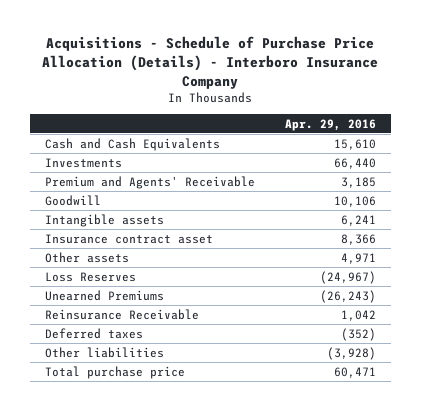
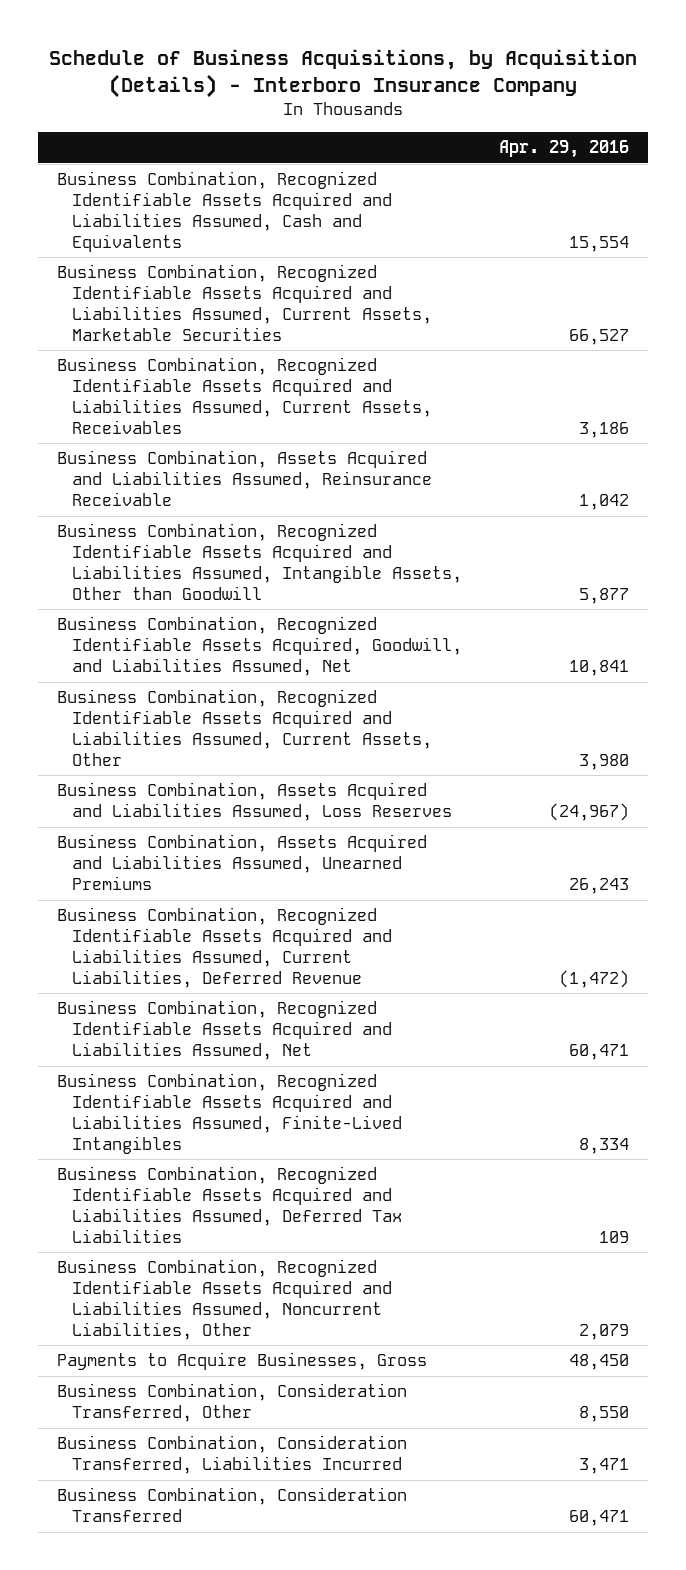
- Acquisitions - Schedule of Purchase Price Allocation (Details) - Interboro Insurance Company
+ Schedule of Business Acquisitions, by Acquisition (Details) - Interboro Insurance Company
- Cash and Cash Equivalents | 15,610
- Investments | 66,440
- Premium and Agents' Receivable | 3,185
- Goodwill | 10,106
- Intangible assets | 6,241
- Insurance contract asset | 8,366
- Other assets | 4,971
- Loss Reserves | (24,967)
- Unearned Premiums | (26,243)
- Reinsurance Receivable | 1,042
- Deferred taxes | (352)
- Other liabilities | (3,928)
- Total purchase price | 60,471
+ Business Combination, Recognized Identifiable Assets Acquired and Liabilities Assumed, Cash and Equivalents | 15,554
+ Business Combination, Recognized Identifiable Assets Acquired and Liabilities Assumed, Current Assets, Marketable Securities | 66,527
+ Business Combination, Recognized Identifiable Assets Acquired and Liabilities Assumed, Current Assets, Receivables | 3,186
+ Business Combination, Assets Acquired and Liabilities Assumed, Reinsurance Receivable | 1,042
+ Business Combination, Recognized Identifiable Assets Acquired and Liabilities Assumed, Intangible Assets, Other than Goodwill | 5,877
+ Business Combination, Recognized Identifiable Assets Acquired, Goodwill, and Liabilities Assumed, Net | 10,841
+ Business Combination, Recognized Identifiable Assets Acquired and Liabilities Assumed, Current Assets, Other | 3,980
+ Business Combination, Assets Acquired and Liabilities Assumed, Loss Reserves | (24,967)
+ Business Combination, Assets Acquired and Liabilities Assumed, Unearned Premiums | 26,243
+ Business Combination, Recognized Identifiable Assets Acquired and Liabilities Assumed, Current Liabilities, Deferred Revenue | (1,472)
+ Business Combination, Recognized Identifiable Assets Acquired and Liabilities Assumed, Net | 60,471
+ Business Combination, Recognized Identifiable Assets Acquired and Liabilities Assumed, Finite-Lived Intangibles | 8,334
+ Business Combination, Recognized Identifiable Assets Acquired and Liabilities Assumed, Deferred Tax Liabilities | 109
+ Business Combination, Recognized Identifiable Assets Acquired and Liabilities Assumed, Noncurrent Liabilities, Other | 2,079
+ Payments to Acquire Businesses, Gross | 48,450
+ Business Combination, Consideration Transferred, Other | 8,550
+ Business Combination, Consideration Transferred, Liabilities Incurred | 3,471
+ Business Combination, Consideration Transferred | 60,471

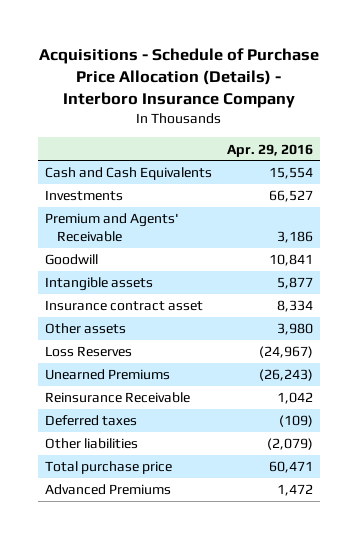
- Schedule of Business Acquisitions, by Acquisition (Details) - Interboro Insurance Company
+ Acquisitions - Schedule of Purchase Price Allocation (Details) - Interboro Insurance Company
- Business Combination, Recognized Identifiable Assets Acquired and Liabilities Assumed, Cash and Equivalents | 15,554
- Business Combination, Recognized Identifiable Assets Acquired and Liabilities Assumed, Current Assets, Marketable Securities | 66,527
- Business Combination, Recognized Identifiable Assets Acquired and Liabilities Assumed, Current Assets, Receivables | 3,186
- Business Combination, Assets Acquired and Liabilities Assumed, Reinsurance Receivable | 1,042
- Business Combination, Recognized Identifiable Assets Acquired and Liabilities Assumed, Intangible Assets, Other than Goodwill | 5,877
- Business Combination, Recognized Identifiable Assets Acquired, Goodwill, and Liabilities Assumed, Net | 10,841
- Business Combination, Recognized Identifiable Assets Acquired and Liabilities Assumed, Current Assets, Other | 3,980
- Business Combination, Assets Acquired and Liabilities Assumed, Loss Reserves | (24,967)
- Business Combination, Assets Acquired and Liabilities Assumed, Unearned Premiums | 26,243
- Business Combination, Recognized Identifiable Assets Acquired and Liabilities Assumed, Current Liabilities, Deferred Revenue | (1,472)
- Business Combination, Recognized Identifiable Assets Acquired and Liabilities Assumed, Net | 60,471
- Business Combination, Recognized Identifiable Assets Acquired and Liabilities Assumed, Finite-Lived Intangibles | 8,334
- Business Combination, Recognized Identifiable Assets Acquired and Liabilities Assumed, Deferred Tax Liabilities | 109
- Business Combination, Recognized Identifiable Assets Acquired and Liabilities Assumed, Noncurrent Liabilities, Other | 2,079
- Payments to Acquire Businesses, Gross | 48,450
- Business Combination, Consideration Transferred, Other | 8,550
- Business Combination, Consideration Transferred, Liabilities Incurred | 3,471
- Business Combination, Consideration Transferred | 60,471
+ Cash and Cash Equivalents | 15,554
+ Investments | 66,527
+ Premium and Agents' Receivable | 3,186
+ Goodwill | 10,841
+ Intangible assets | 5,877
+ Insurance contract asset | 8,334
+ Other assets | 3,980
+ Loss Reserves | (24,967)
+ Unearned Premiums | (26,243)
+ Reinsurance Receivable | 1,042
+ Deferred taxes | (109)
+ Other liabilities | (2,079)
+ Total purchase price | 60,471
+ Advanced Premiums | 1,472

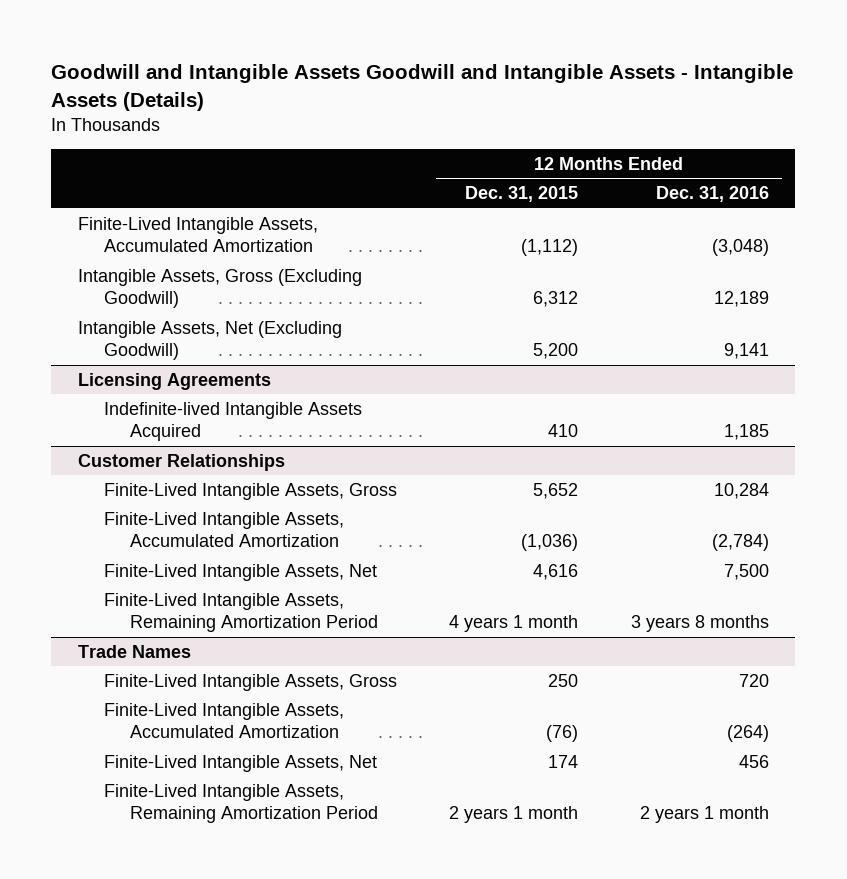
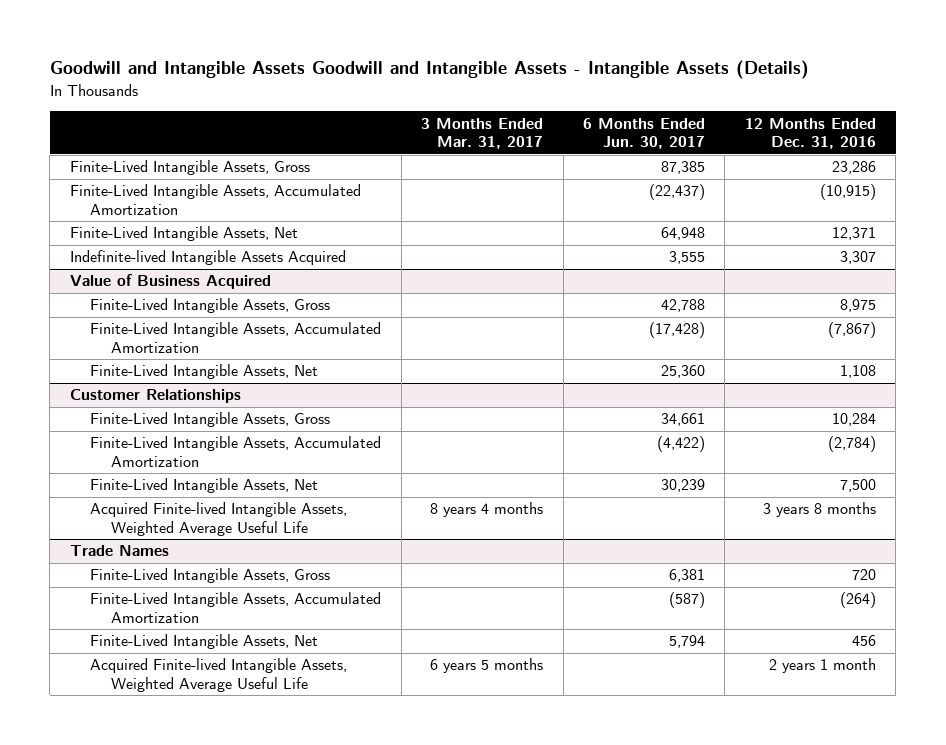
- | 12 Months Ended Dec. 31, 2015 | 12 Months Ended Dec. 31, 2016
+ | 3 Months Ended Mar. 31, 2017 | 6 Months Ended Jun. 30, 2017 | 12 Months Ended Dec. 31, 2016
- Finite-Lived Intangible Assets, Accumulated Amortization | (1,112) | (3,048)
- Intangible Assets, Gross (Excluding Goodwill) | 6,312 | 12,189
- Intangible Assets, Net (Excluding Goodwill) | 5,200 | 9,141
- Licensing Agreements
- Indefinite-lived Intangible Assets Acquired | 410 | 1,185
+ Finite-Lived Intangible Assets, Gross | | 87,385 | 23,286
+ Finite-Lived Intangible Assets, Accumulated Amortization | | (22,437) | (10,915)
+ Finite-Lived Intangible Assets, Net | | 64,948 | 12,371
+ Indefinite-lived Intangible Assets Acquired | | 3,555 | 3,307
+ Value of Business Acquired
+ Finite-Lived Intangible Assets, Gross | | 42,788 | 8,975
+ Finite-Lived Intangible Assets, Accumulated Amortization | | (17,428) | (7,867)
+ Finite-Lived Intangible Assets, Net | | 25,360 | 1,108
@ Customer Relationships
- Finite-Lived Intangible Assets, Remaining Amortization Period | 4 years 1 month | 3 years 8 months
+ Acquired Finite-lived Intangible Assets, Weighted Average Useful Life | 8 years 4 months | | 3 years 8 months
@ Trade Names
- Finite-Lived Intangible Assets, Remaining Amortization Period | 2 years 1 month | 2 years 1 month
+ Acquired Finite-lived Intangible Assets, Weighted Average Useful Life | 6 years 5 months | | 2 years 1 month

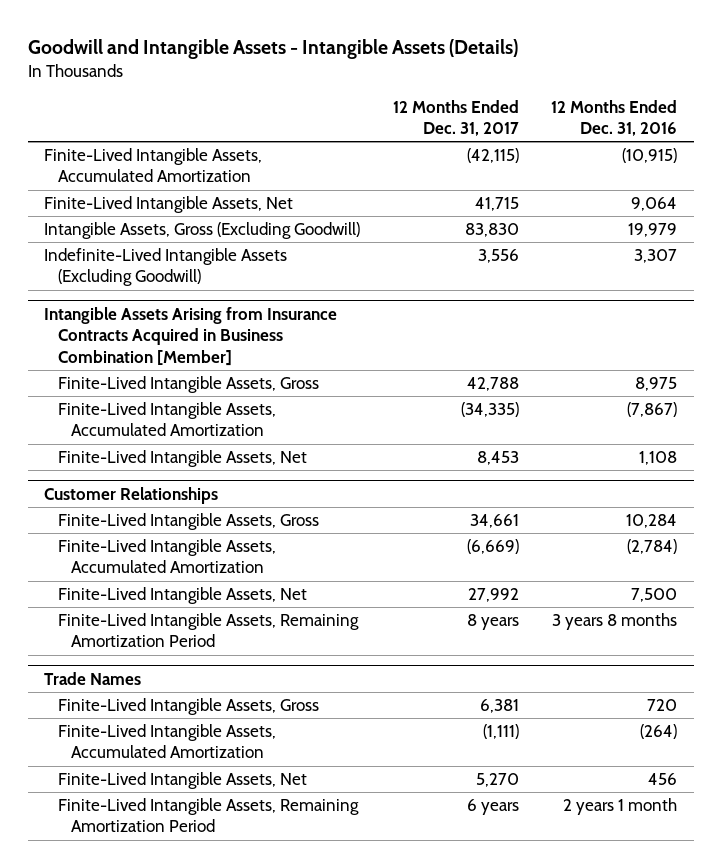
- Goodwill and Intangible Assets Goodwill and Intangible Assets - Intangible Assets (Details)
+ Goodwill and Intangible Assets - Intangible Assets (Details)
- | 3 Months Ended Mar. 31, 2017 | 6 Months Ended Jun. 30, 2017 | 12 Months Ended Dec. 31, 2016
+ | 12 Months Ended Dec. 31, 2017 | 12 Months Ended Dec. 31, 2016
- Finite-Lived Intangible Assets, Gross | | 87,385 | 23,286
- Finite-Lived Intangible Assets, Net | | 64,948 | 12,371
- Indefinite-lived Intangible Assets Acquired | | 3,555 | 3,307
- Value of Business Acquired
+ Finite-Lived Intangible Assets, Net | 41,715 | 9,064
+ Intangible Assets, Gross (Excluding Goodwill) | 83,830 | 19,979
+ Indefinite-Lived Intangible Assets (Excluding Goodwill) | 3,556 | 3,307
+ Intangible Assets Arising from Insurance Contracts Acquired in Business Combination [Member]
@ Customer Relationships
- Acquired Finite-lived Intangible Assets, Weighted Average Useful Life | 8 years 4 months | | 3 years 8 months
+ Finite-Lived Intangible Assets, Remaining Amortization Period | 8 years | 3 years 8 months
@ Trade Names
- Acquired Finite-lived Intangible Assets, Weighted Average Useful Life | 6 years 5 months | | 2 years 1 month
+ Finite-Lived Intangible Assets, Remaining Amortization Period | 6 years | 2 years 1 month

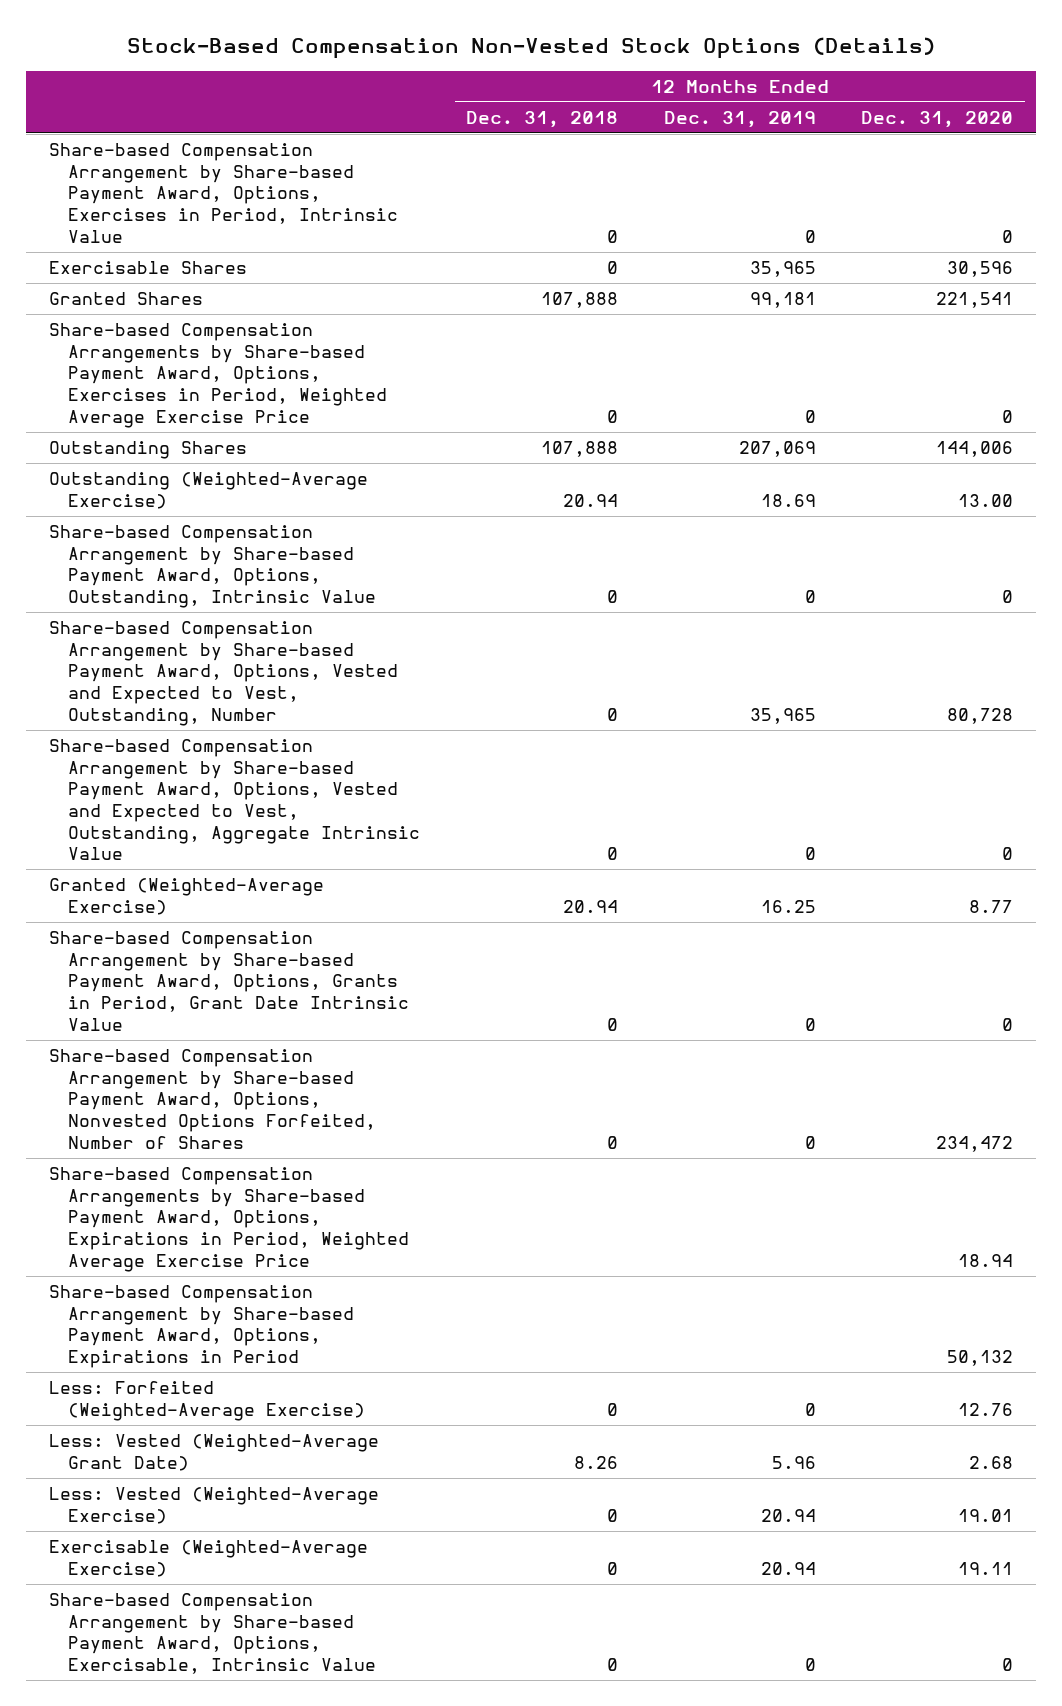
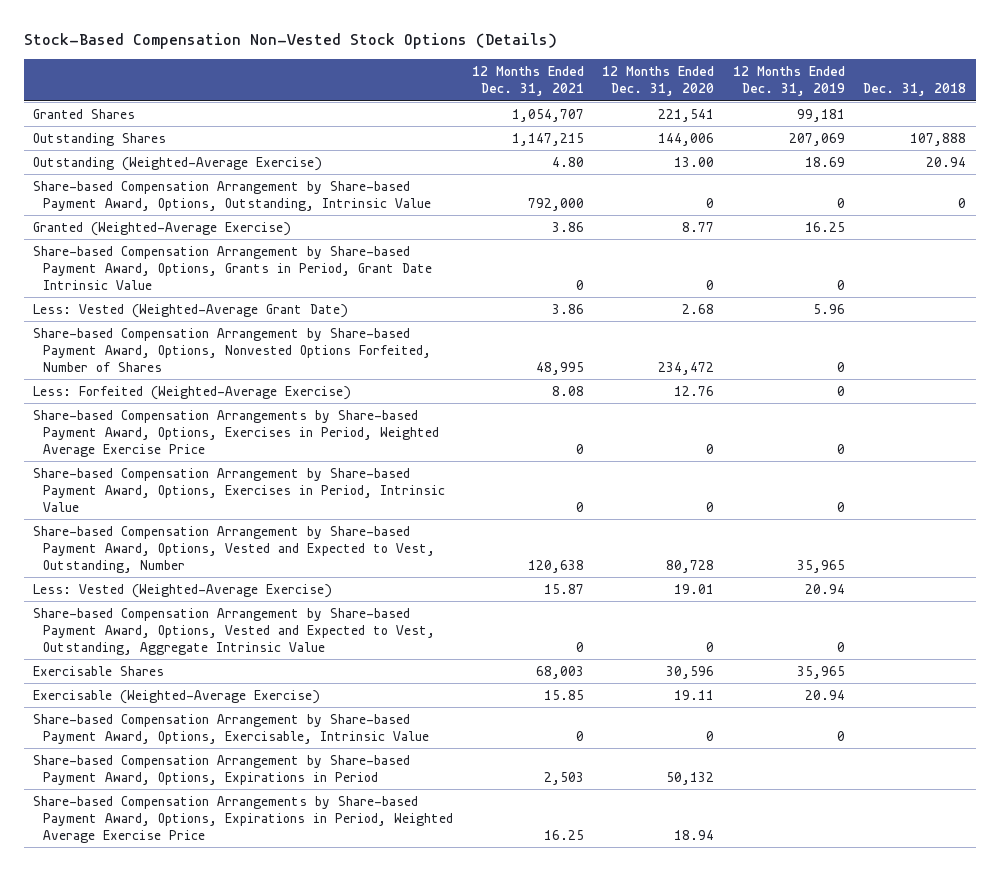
- | 12 Months Ended Dec. 31, 2018 | 12 Months Ended Dec. 31, 2019 | 12 Months Ended Dec. 31, 2020
+ | 12 Months Ended Dec. 31, 2021 | 12 Months Ended Dec. 31, 2020 | 12 Months Ended Dec. 31, 2019 | Dec. 31, 2018
moved up: Less: Vested (Weighted-Average Grant Date) | 3.86 | 2.68 | 5.96 |
moved down: Share-based Compensation Arrangements by Share-based Payment Award, Options, Exercises in Period, Weighted Average Exercise Price | 0 | 0 | 0 |
moved down: Share-based Compensation Arrangement by Share-based Payment Award, Options, Exercises in Period, Intrinsic Value | 0 | 0 | 0 |
moved down: Share-based Compensation Arrangement by Share-based Payment Award, Options, Vested and Expected to Vest, Outstanding, Number | 120,638 | 80,728 | 35,965 |
moved down: Share-based Compensation Arrangement by Share-based Payment Award, Options, Vested and Expected to Vest, Outstanding, Aggregate Intrinsic Value | 0 | 0 | 0 |
moved down: Exercisable Shares | 68,003 | 30,596 | 35,965 |
moved down: Share-based Compensation Arrangement by Share-based Payment Award, Options, Expirations in Period | 2,503 | 50,132 | |
moved down: Share-based Compensation Arrangements by Share-based Payment Award, Options, Expirations in Period, Weighted Average Exercise Price | 16.25 | 18.94 | |

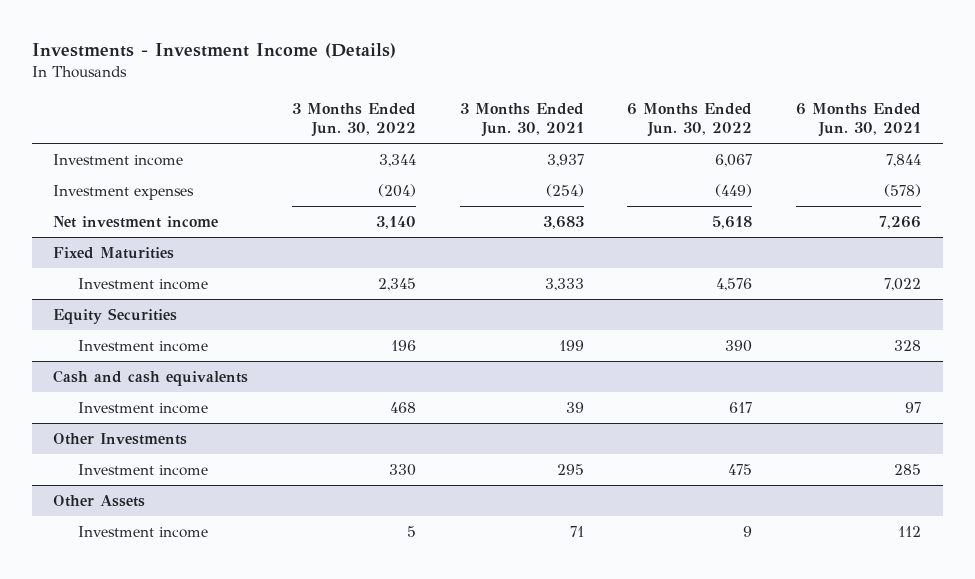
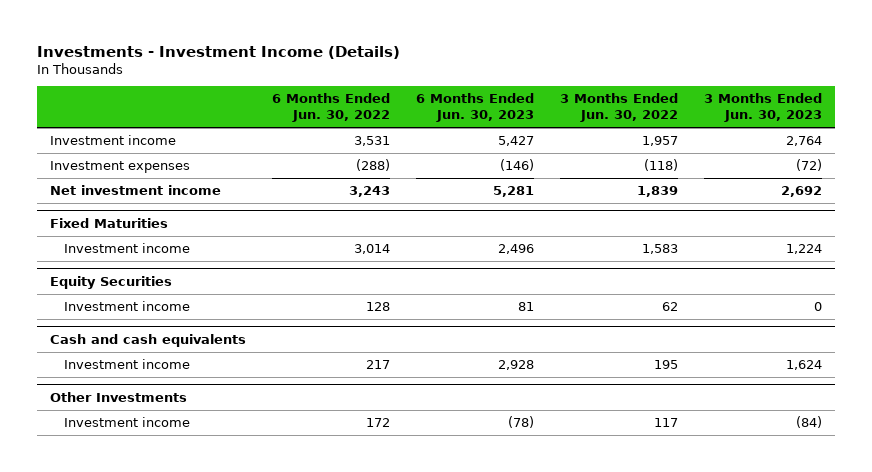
- | 3 Months Ended Jun. 30, 2022 | 3 Months Ended Jun. 30, 2021 | 6 Months Ended Jun. 30, 2022 | 6 Months Ended Jun. 30, 2021
+ | 6 Months Ended Jun. 30, 2022 | 6 Months Ended Jun. 30, 2023 | 3 Months Ended Jun. 30, 2022 | 3 Months Ended Jun. 30, 2023
- Investment income | 3,344 | 3,937 | 6,067 | 7,844
- Investment expenses | (204) | (254) | (449) | (578)
- Net investment income | 3,140 | 3,683 | 5,618 | 7,266
+ Investment income | 3,531 | 5,427 | 1,957 | 2,764
+ Investment expenses | (288) | (146) | (118) | (72)
+ Net investment income | 3,243 | 5,281 | 1,839 | 2,692
@ Fixed Maturities
- Investment income | 2,345 | 3,333 | 4,576 | 7,022
+ Investment income | 3,014 | 2,496 | 1,583 | 1,224
@ Equity Securities
- Investment income | 196 | 199 | 390 | 328
+ Investment income | 128 | 81 | 62 | 0
@ Cash and cash equivalents
- Investment income | 468 | 39 | 617 | 97
+ Investment income | 217 | 2,928 | 195 | 1,624
@ Other Investments
- Investment income | 330 | 295 | 475 | 285
- Other Assets
- Investment income | 5 | 71 | 9 | 112
@ Other Investments
+ Investment income | 172 | (78) | 117 | (84)

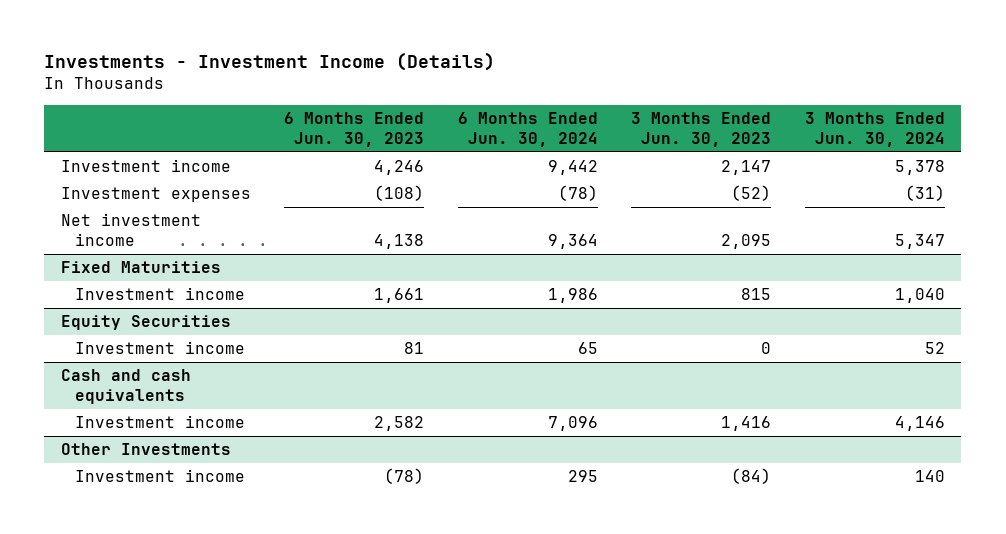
- | 6 Months Ended Jun. 30, 2022 | 6 Months Ended Jun. 30, 2023 | 3 Months Ended Jun. 30, 2022 | 3 Months Ended Jun. 30, 2023
+ | 6 Months Ended Jun. 30, 2023 | 6 Months Ended Jun. 30, 2024 | 3 Months Ended Jun. 30, 2023 | 3 Months Ended Jun. 30, 2024
- Investment income | 3,531 | 5,427 | 1,957 | 2,764
- Investment expenses | (288) | (146) | (118) | (72)
- Net investment income | 3,243 | 5,281 | 1,839 | 2,692
+ Investment income | 4,246 | 9,442 | 2,147 | 5,378
+ Investment expenses | (108) | (78) | (52) | (31)
+ Net investment income | 4,138 | 9,364 | 2,095 | 5,347
@ Fixed Maturities
- Investment income | 3,014 | 2,496 | 1,583 | 1,224
+ Investment income | 1,661 | 1,986 | 815 | 1,040
@ Cash and cash equivalents
- Investment income | 217 | 2,928 | 195 | 1,624
+ Investment income | 2,582 | 7,096 | 1,416 | 4,146

